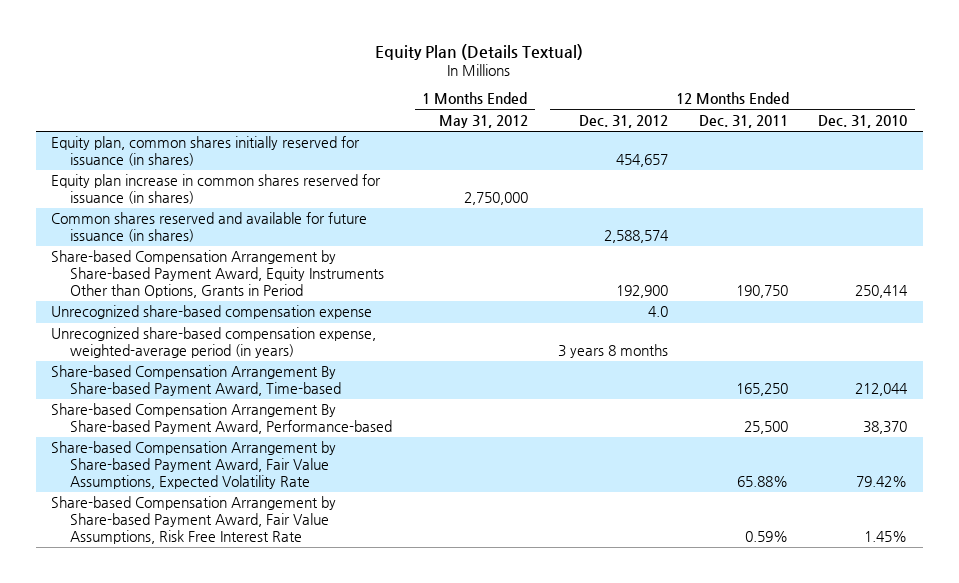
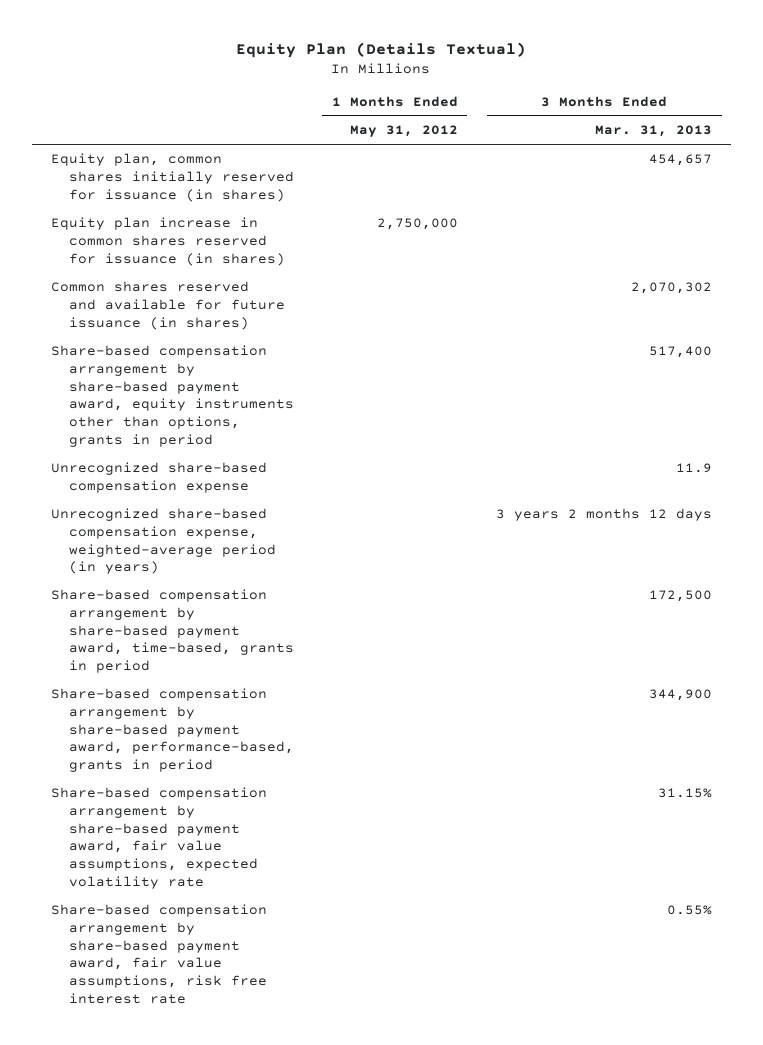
- | 1 Months Ended May 31, 2012 | 12 Months Ended Dec. 31, 2012 | 12 Months Ended Dec. 31, 2011 | 12 Months Ended Dec. 31, 2010
+ | 1 Months Ended May 31, 2012 | 3 Months Ended Mar. 31, 2013
- Share-based Compensation Arrangement by Share-based Payment Award, Equity Instruments Other than Options, Grants in Period | | 192,900 | 190,750 | 250,414
+ Share-based compensation arrangement by share-based payment award, equity instruments other than options, grants in period | | 517,400
- Share-based Compensation Arrangement By Share-based Payment Award, Time-based | | | 165,250 | 212,044
- Share-based Compensation Arrangement By Share-based Payment Award, Performance-based | | | 25,500 | 38,370
- Share-based Compensation Arrangement by Share-based Payment Award, Fair Value Assumptions, Expected Volatility Rate | | | 65.88% | 79.42%
- Share-based Compensation Arrangement by Share-based Payment Award, Fair Value Assumptions, Risk Free Interest Rate | | | 0.59% | 1.45%
+ Share-based compensation arrangement by share-based payment award, time-based, grants in period | | 172,500
+ Share-based compensation arrangement by share-based payment award, performance-based, grants in period | | 344,900
+ Share-based compensation arrangement by share-based payment award, fair value assumptions, expected volatility rate | | 31.15%
+ Share-based compensation arrangement by share-based payment award, fair value assumptions, risk free interest rate | | 0.55%

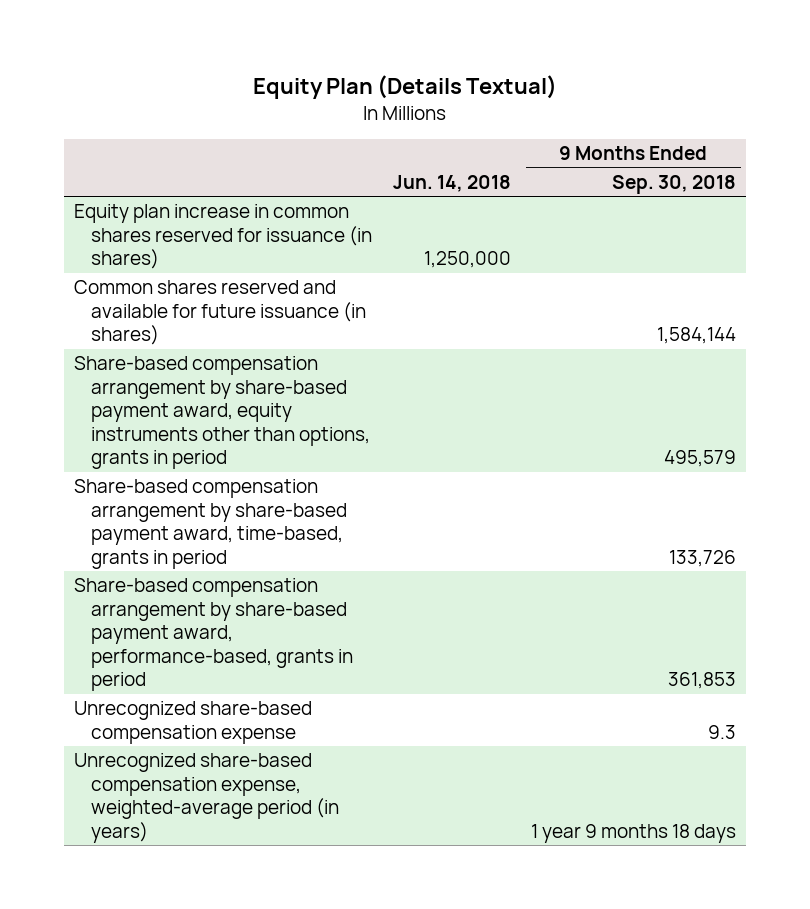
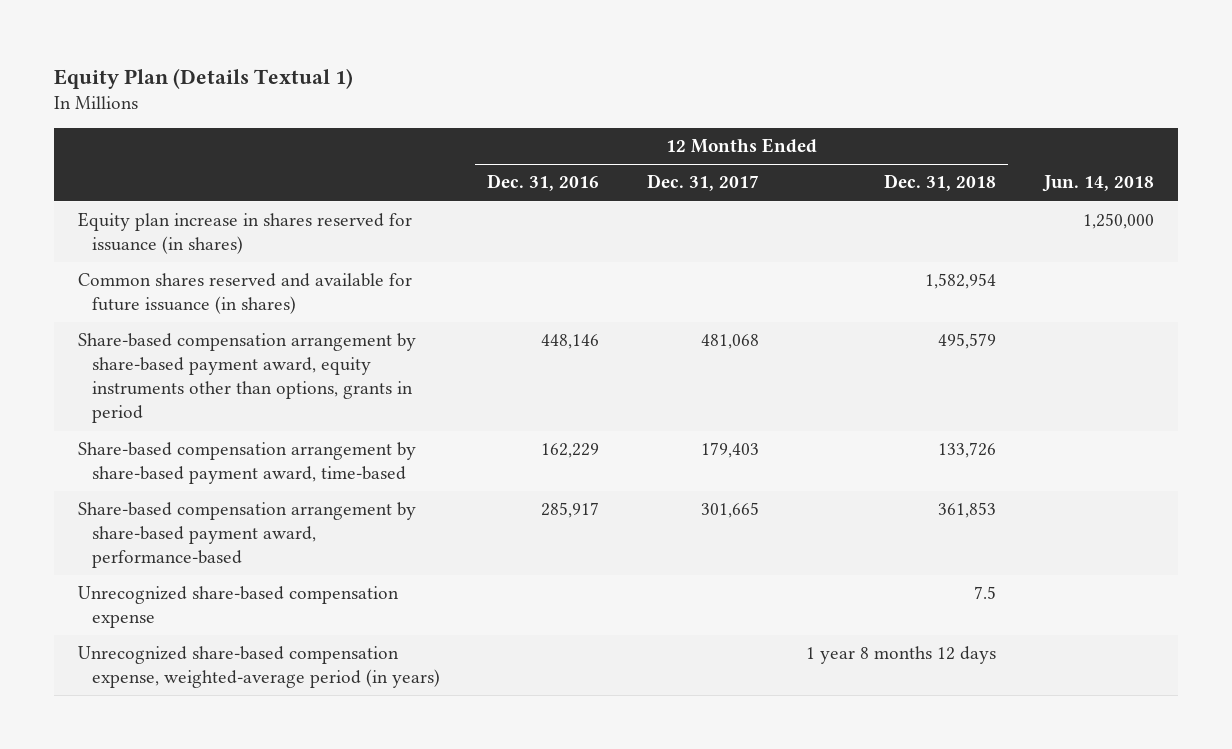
- Equity Plan (Details Textual)
+ Equity Plan (Details Textual 1)
- | Jun. 14, 2018 | 9 Months Ended Sep. 30, 2018
+ | 12 Months Ended Dec. 31, 2016 | 12 Months Ended Dec. 31, 2017 | 12 Months Ended Dec. 31, 2018 | Jun. 14, 2018
- Equity plan increase in common shares reserved for issuance (in shares) | 1,250,000 |
+ Equity plan increase in shares reserved for issuance (in shares) | | | | 1,250,000
- Share-based compensation arrangement by share-based payment award, time-based, grants in period | | 133,726
- Share-based compensation arrangement by share-based payment award, performance-based, grants in period | | 361,853
+ Share-based compensation arrangement by share-based payment award, time-based | 162,229 | 179,403 | 133,726 |
+ Share-based compensation arrangement by share-based payment award, performance-based | 285,917 | 301,665 | 361,853 |

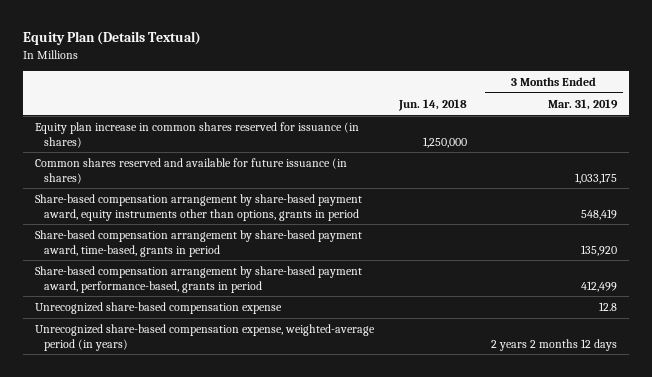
- Equity Plan (Details Textual 1)
+ Equity Plan (Details Textual)
- | 12 Months Ended Dec. 31, 2016 | 12 Months Ended Dec. 31, 2017 | 12 Months Ended Dec. 31, 2018 | Jun. 14, 2018
+ | Jun. 14, 2018 | 3 Months Ended Mar. 31, 2019
- Equity plan increase in shares reserved for issuance (in shares) | | | | 1,250,000
+ Equity plan increase in common shares reserved for issuance (in shares) | 1,250,000 |
- Share-based compensation arrangement by share-based payment award, time-based | 162,229 | 179,403 | 133,726 |
- Share-based compensation arrangement by share-based payment award, performance-based | 285,917 | 301,665 | 361,853 |
+ Share-based compensation arrangement by share-based payment award, time-based, grants in period | | 135,920
+ Share-based compensation arrangement by share-based payment award, performance-based, grants in period | | 412,499

